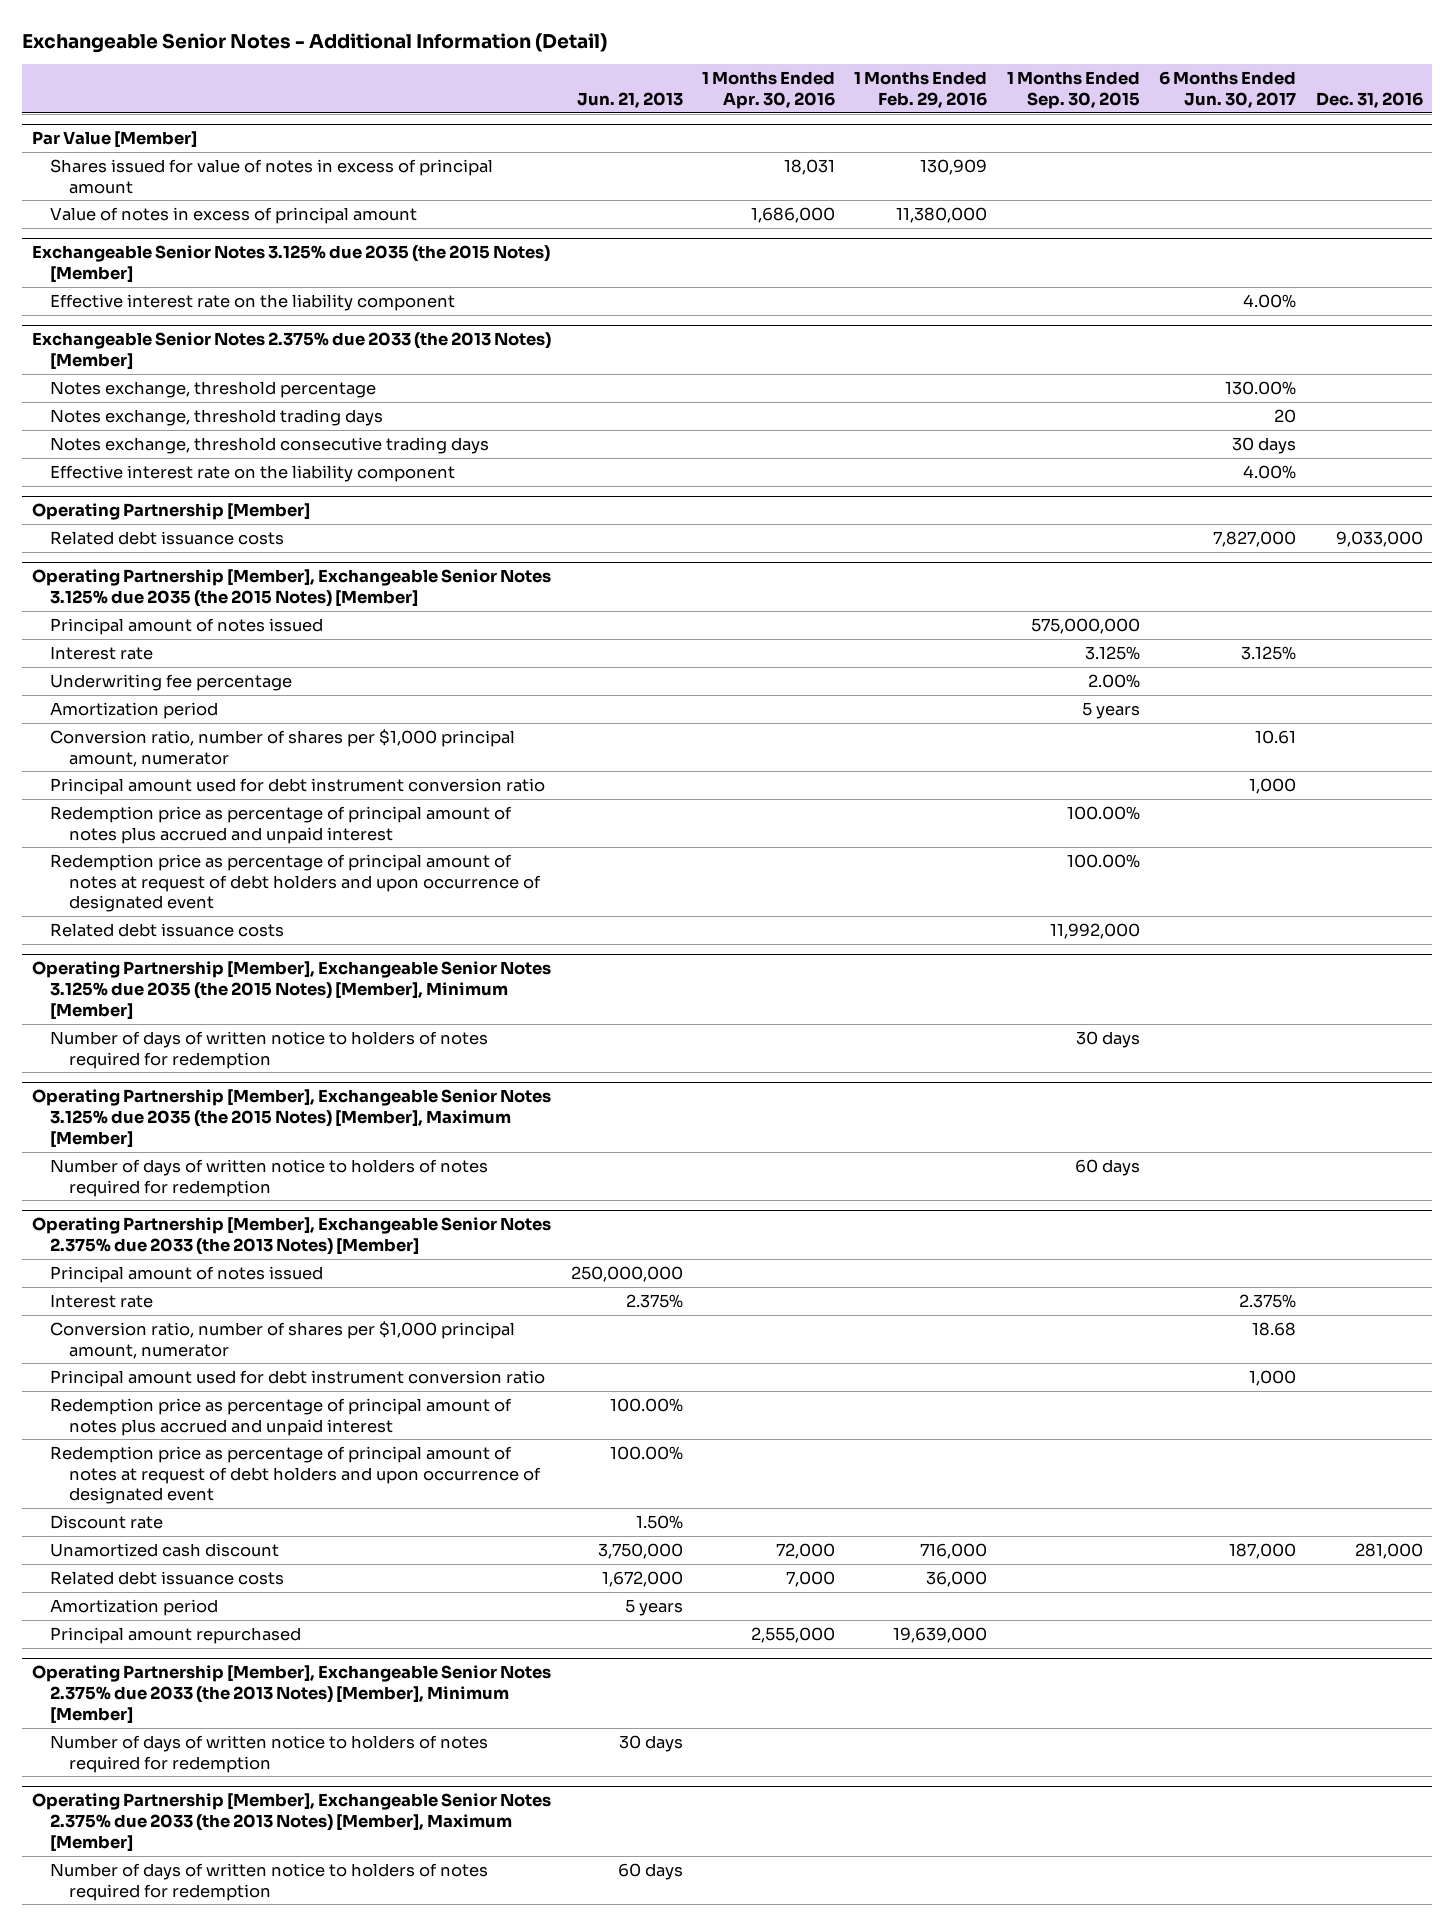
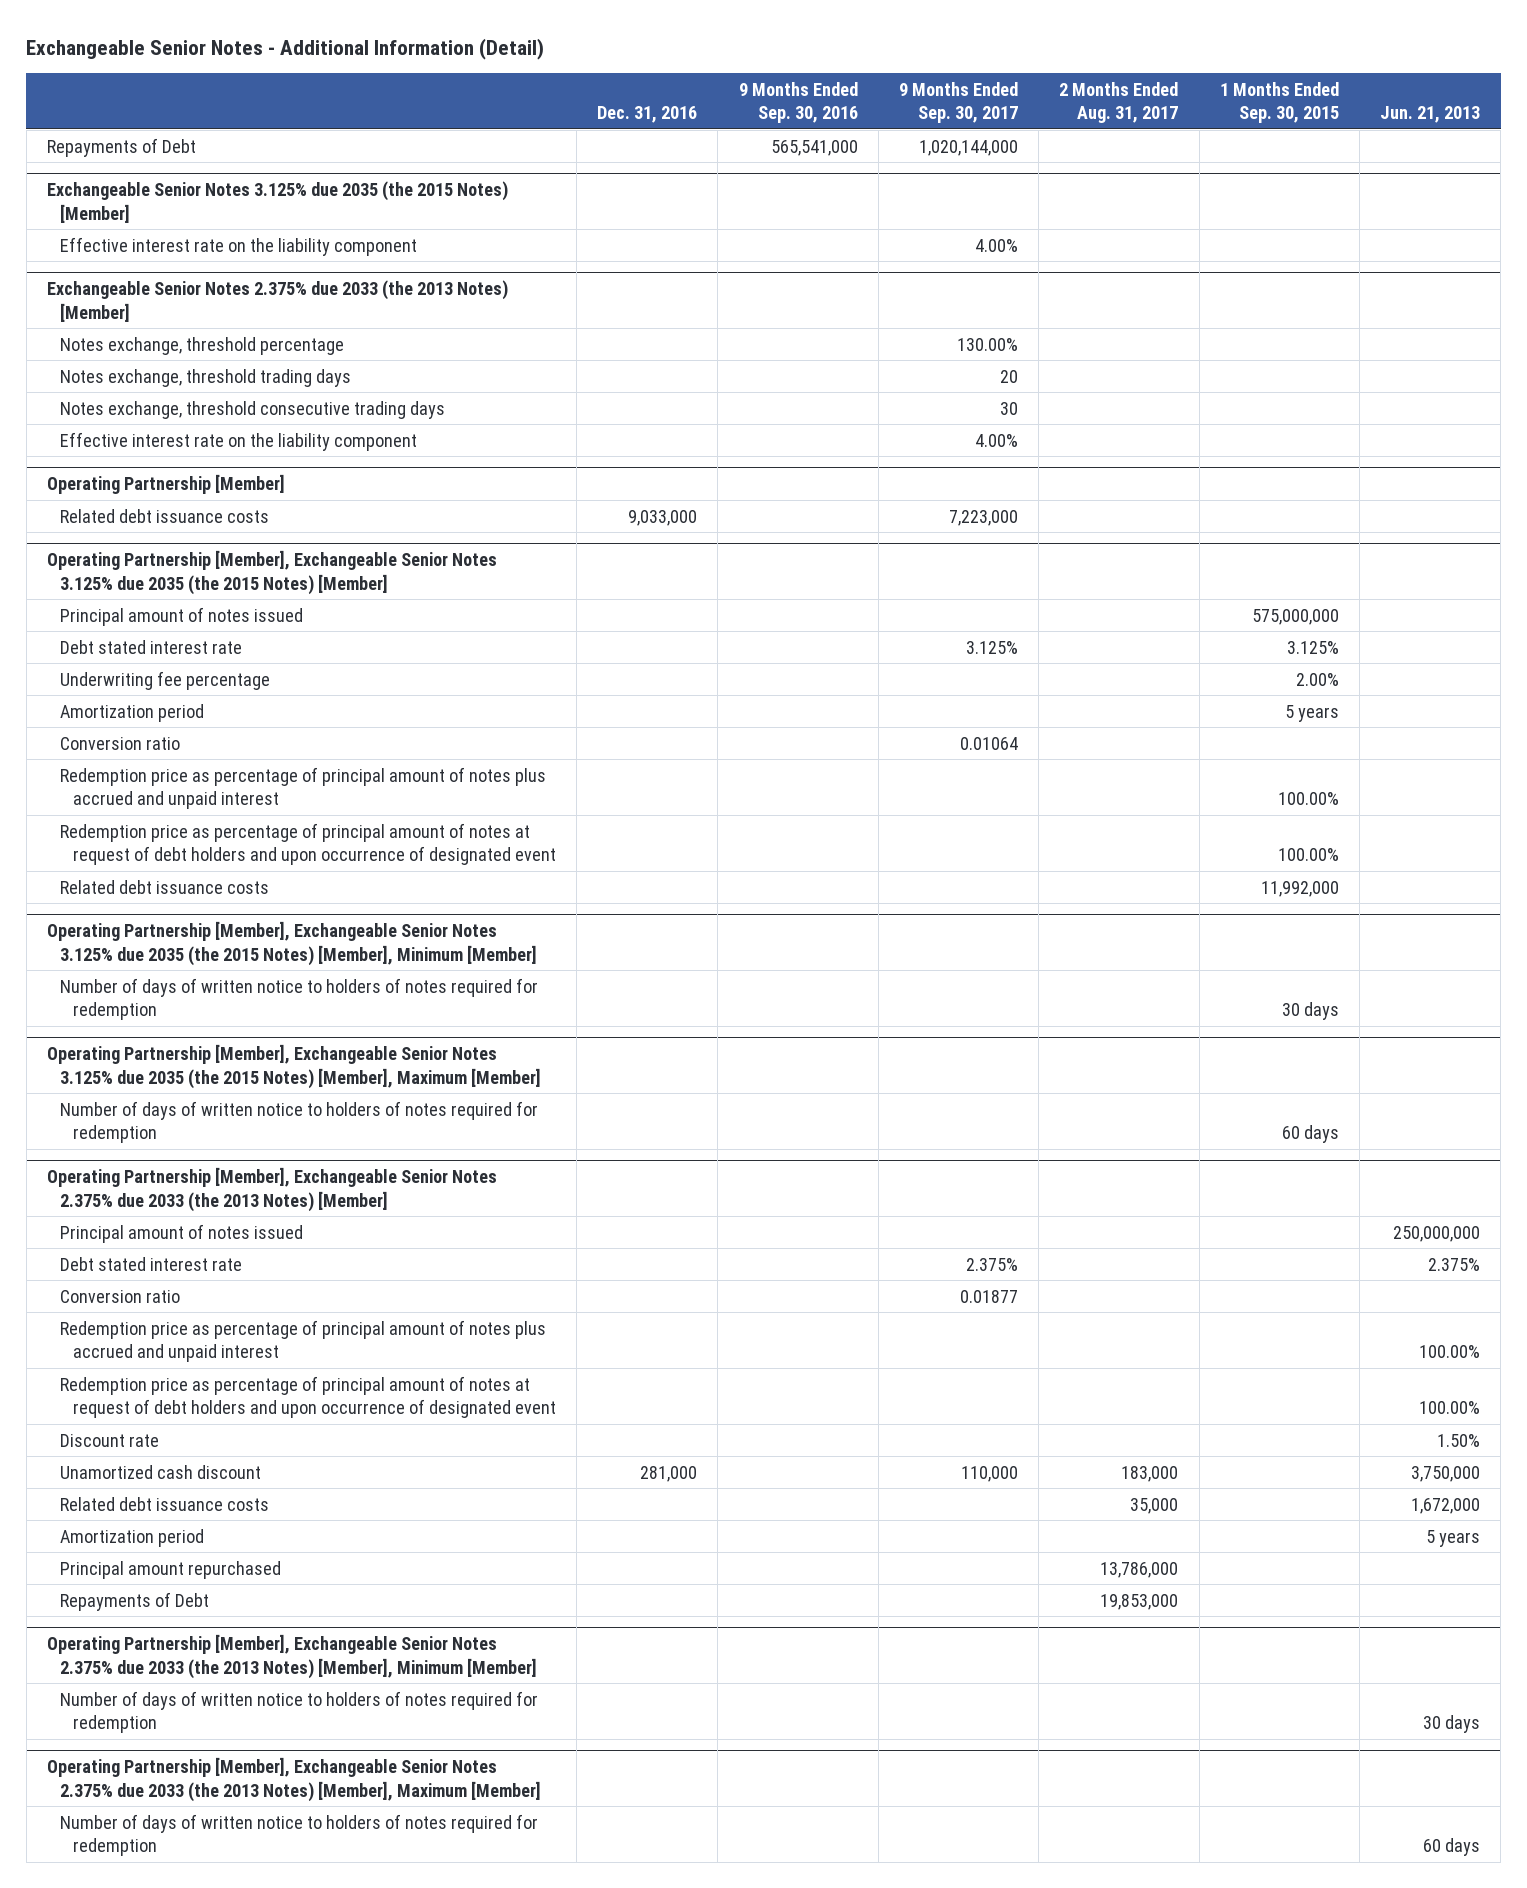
- | Jun. 21, 2013 | 1 Months Ended Apr. 30, 2016 | 1 Months Ended Feb. 29, 2016 | 1 Months Ended Sep. 30, 2015 | 6 Months Ended Jun. 30, 2017 | Dec. 31, 2016
+ | Dec. 31, 2016 | 9 Months Ended Sep. 30, 2016 | 9 Months Ended Sep. 30, 2017 | 2 Months Ended Aug. 31, 2017 | 1 Months Ended Sep. 30, 2015 | Jun. 21, 2013
- Par Value [Member]
- Shares issued for value of notes in excess of principal amount | | 18,031 | 130,909 | | |
- Value of notes in excess of principal amount | | 1,686,000 | 11,380,000 | | |
+ Repayments of Debt | | 565,541,000 | 1,020,144,000 | | |
@ Operating Partnership [Member], Exchangeable Senior Notes 3.125% due 2035 (the 2015 Notes) [Member]
- Interest rate | | | | 3.125% | 3.125% |
+ Debt stated interest rate | | | 3.125% | | 3.125% |
- Conversion ratio, number of shares per $1,000 principal amount, numerator | | | | | 10.61 |
- Principal amount used for debt instrument conversion ratio | | | | | 1,000 |
+ Conversion ratio | | | 0.01064 | | |
@ Operating Partnership [Member], Exchangeable Senior Notes 2.375% due 2033 (the 2013 Notes) [Member]
- Interest rate | 2.375% | | | | 2.375% |
- Conversion ratio, number of shares per $1,000 principal amount, numerator | | | | | 18.68 |
- Principal amount used for debt instrument conversion ratio | | | | | 1,000 |
+ Debt stated interest rate | | | 2.375% | | | 2.375%
+ Conversion ratio | | | 0.01877 | | |
+ Repayments of Debt | | | | 19,853,000 | |

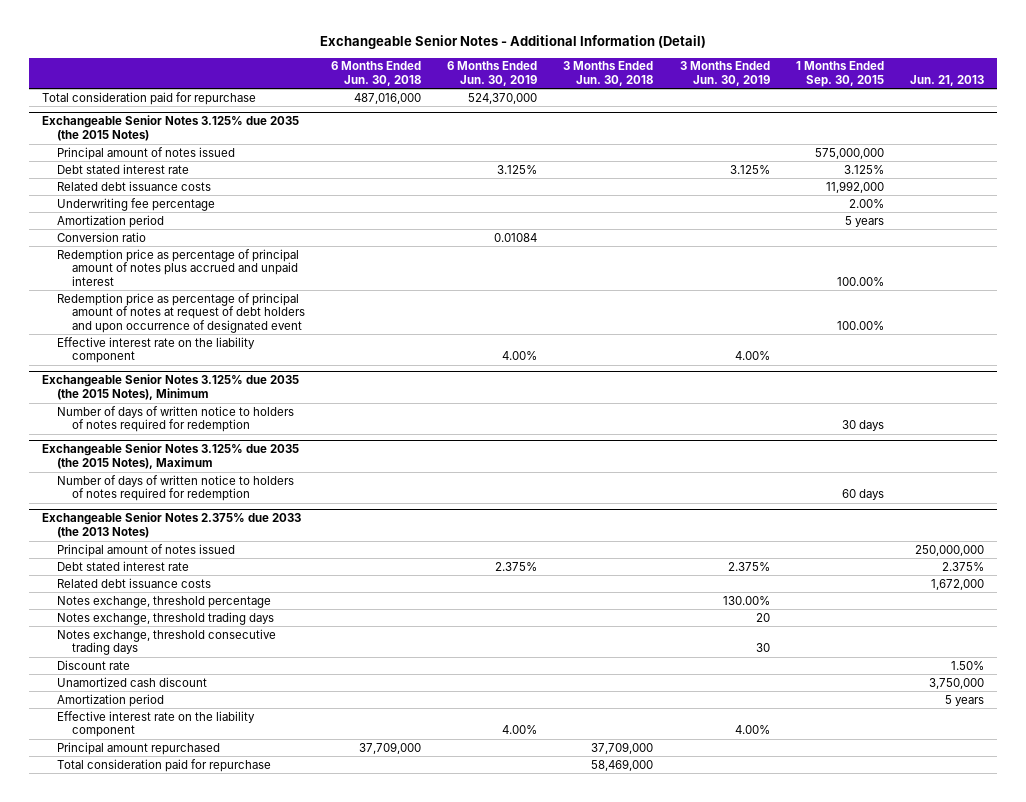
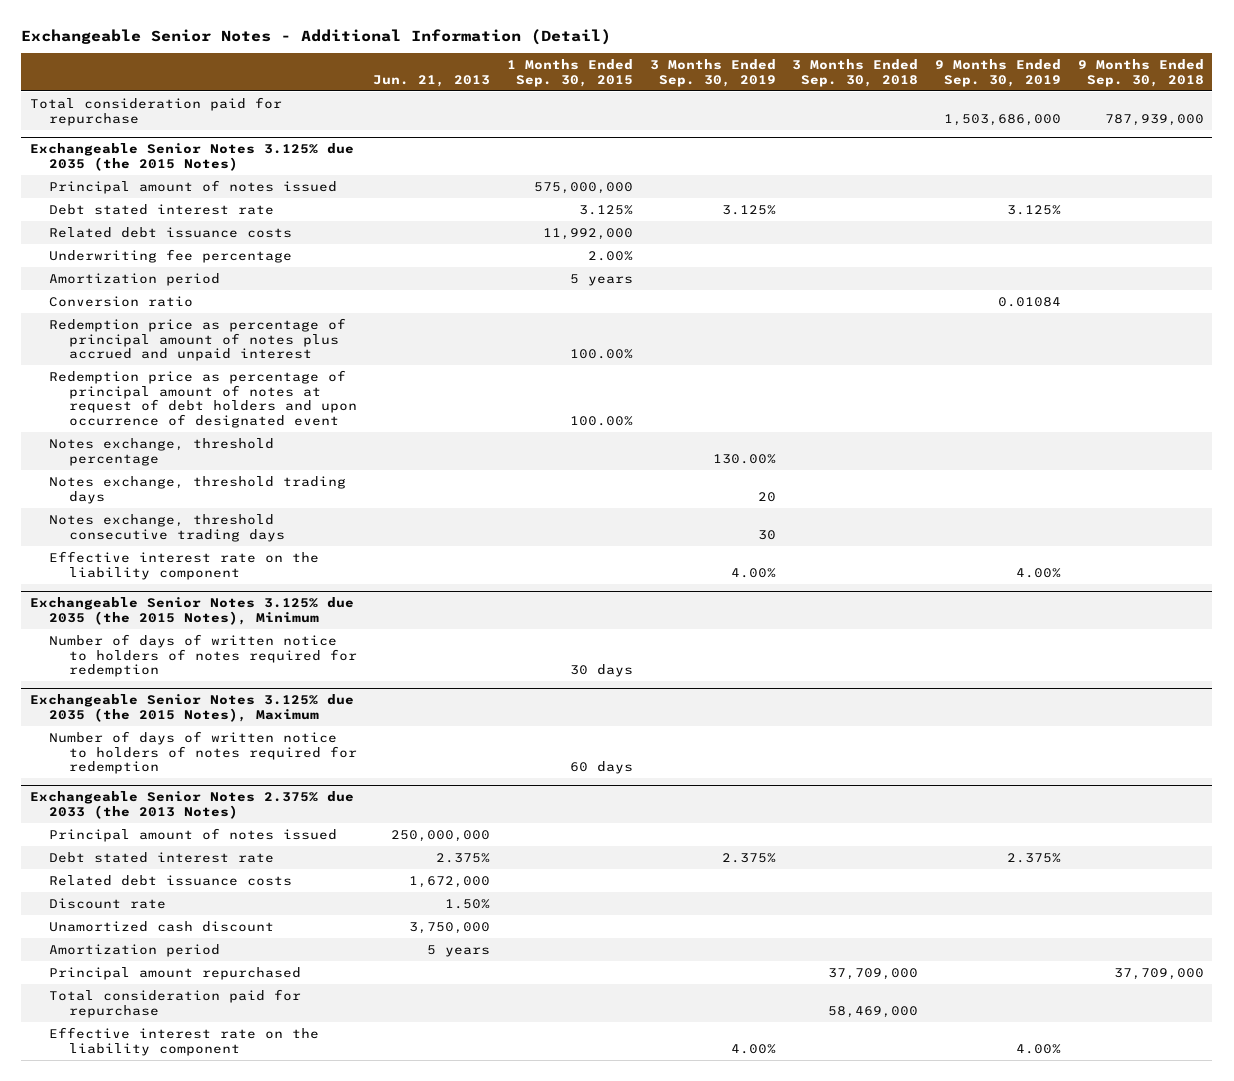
- | 6 Months Ended Jun. 30, 2018 | 6 Months Ended Jun. 30, 2019 | 3 Months Ended Jun. 30, 2018 | 3 Months Ended Jun. 30, 2019 | 1 Months Ended Sep. 30, 2015 | Jun. 21, 2013
+ | Jun. 21, 2013 | 1 Months Ended Sep. 30, 2015 | 3 Months Ended Sep. 30, 2019 | 3 Months Ended Sep. 30, 2018 | 9 Months Ended Sep. 30, 2019 | 9 Months Ended Sep. 30, 2018
@ Exchangeable Senior Notes 3.125% due 2035 (the 2015 Notes)
+ Notes exchange, threshold percentage | | | 130.00% | | |
+ Notes exchange, threshold trading days | | | 20 | | |
+ Notes exchange, threshold consecutive trading days | | | 30 | | |
@ Exchangeable Senior Notes 2.375% due 2033 (the 2013 Notes)
- Notes exchange, threshold percentage | | | | 130.00% | |
- Notes exchange, threshold trading days | | | | 20 | |
- Notes exchange, threshold consecutive trading days | | | | 30 | |
moved down: Effective interest rate on the liability component | | | 4.00% | | 4.00% |

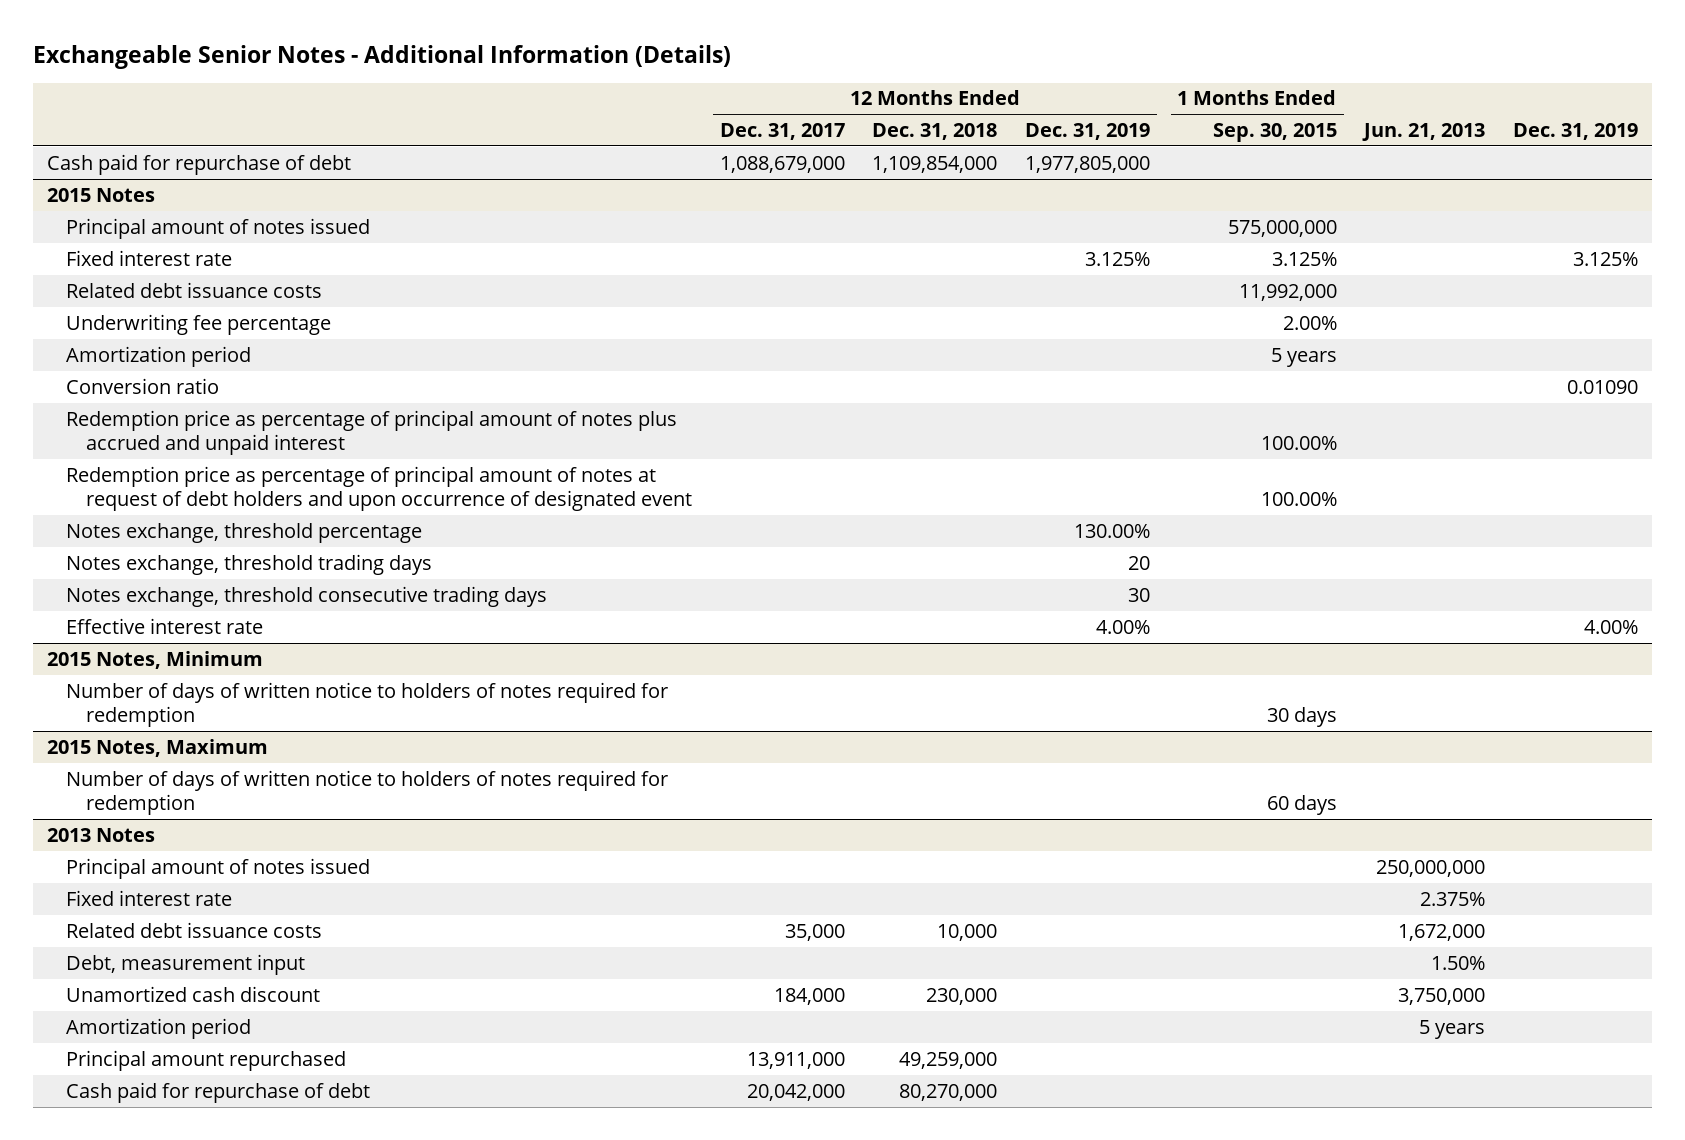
- Exchangeable Senior Notes - Additional Information (Detail)
+ Exchangeable Senior Notes - Additional Information (Details)
- | Jun. 21, 2013 | 1 Months Ended Sep. 30, 2015 | 3 Months Ended Sep. 30, 2019 | 3 Months Ended Sep. 30, 2018 | 9 Months Ended Sep. 30, 2019 | 9 Months Ended Sep. 30, 2018
+ | 12 Months Ended Dec. 31, 2017 | 12 Months Ended Dec. 31, 2018 | 12 Months Ended Dec. 31, 2019 | 1 Months Ended Sep. 30, 2015 | Jun. 21, 2013 | Dec. 31, 2019
- Total consideration paid for repurchase | | | | | 1,503,686,000 | 787,939,000
- Exchangeable Senior Notes 3.125% due 2035 (the 2015 Notes)
+ Cash paid for repurchase of debt | 1,088,679,000 | 1,109,854,000 | 1,977,805,000 | | |
+ 2015 Notes
- Debt stated interest rate | | 3.125% | 3.125% | | 3.125% |
+ Fixed interest rate | | | 3.125% | 3.125% | | 3.125%
- Effective interest rate on the liability component | | | 4.00% | | 4.00% |
- Exchangeable Senior Notes 3.125% due 2035 (the 2015 Notes), Minimum
+ Effective interest rate | | | 4.00% | | | 4.00%
+ 2015 Notes, Minimum
- Exchangeable Senior Notes 3.125% due 2035 (the 2015 Notes), Maximum
+ 2015 Notes, Maximum
- Exchangeable Senior Notes 2.375% due 2033 (the 2013 Notes)
+ 2013 Notes
- Debt stated interest rate | 2.375% | | 2.375% | | 2.375% |
+ Fixed interest rate | | | | | 2.375% |
- Discount rate | 1.50% | | | | |
+ Debt, measurement input | | | | | 1.50% |
- Total consideration paid for repurchase | | | | 58,469,000 | |
- Effective interest rate on the liability component | | | 4.00% | | 4.00% |
+ Cash paid for repurchase of debt | 20,042,000 | 80,270,000 | | | |

